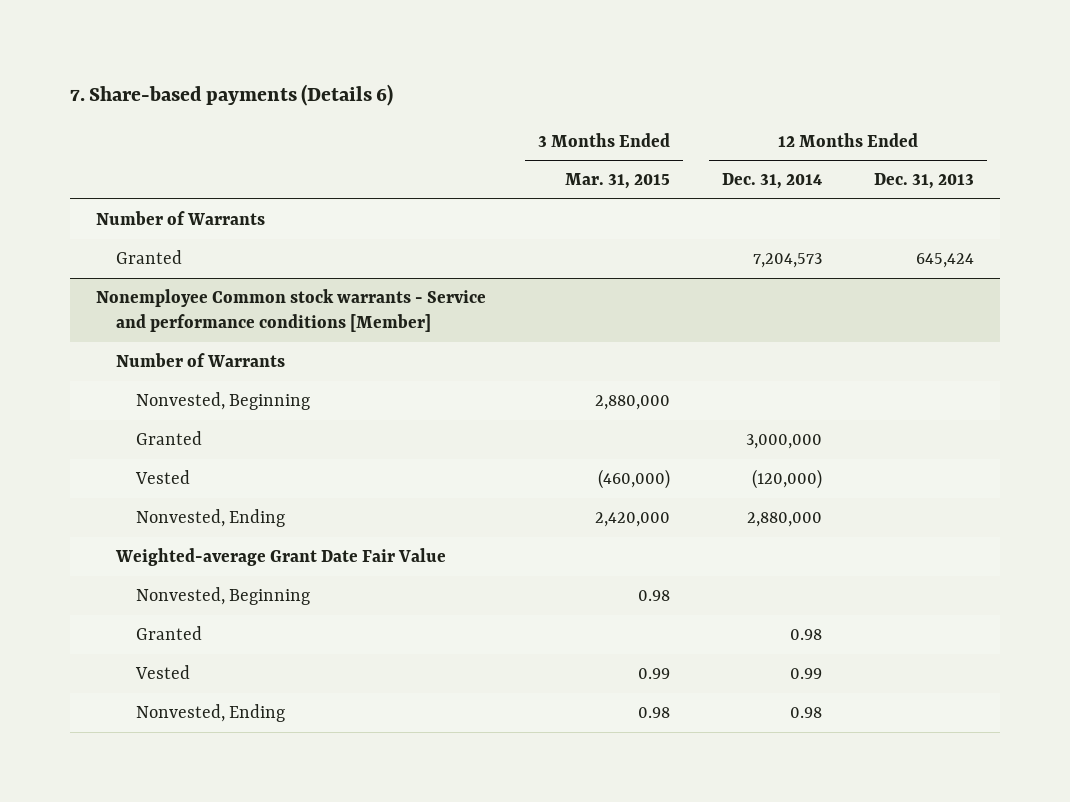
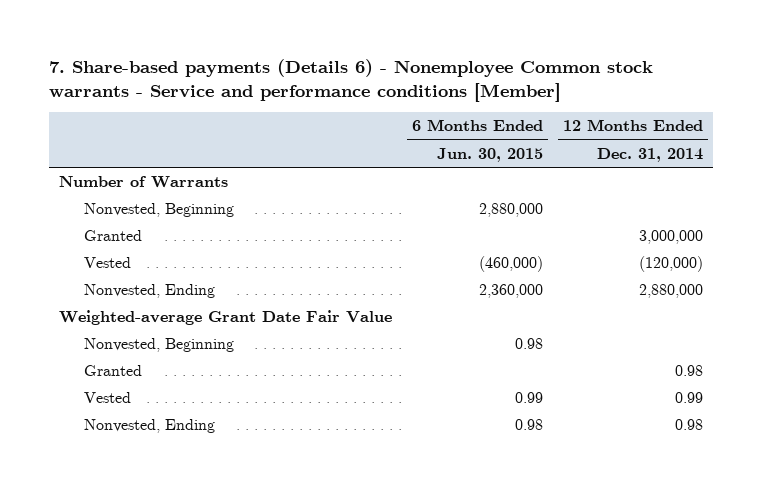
- 7. Share-based payments (Details 6)
+ 7. Share-based payments (Details 6) - Nonemployee Common stock warrants - Service and performance conditions [Member]
- | 3 Months Ended Mar. 31, 2015 | 12 Months Ended Dec. 31, 2014 | 12 Months Ended Dec. 31, 2013
+ | 6 Months Ended Jun. 30, 2015 | 12 Months Ended Dec. 31, 2014
- Granted | | 7,204,573 | 645,424
- Nonemployee Common stock warrants - Service and performance conditions [Member]
- Number of Warrants

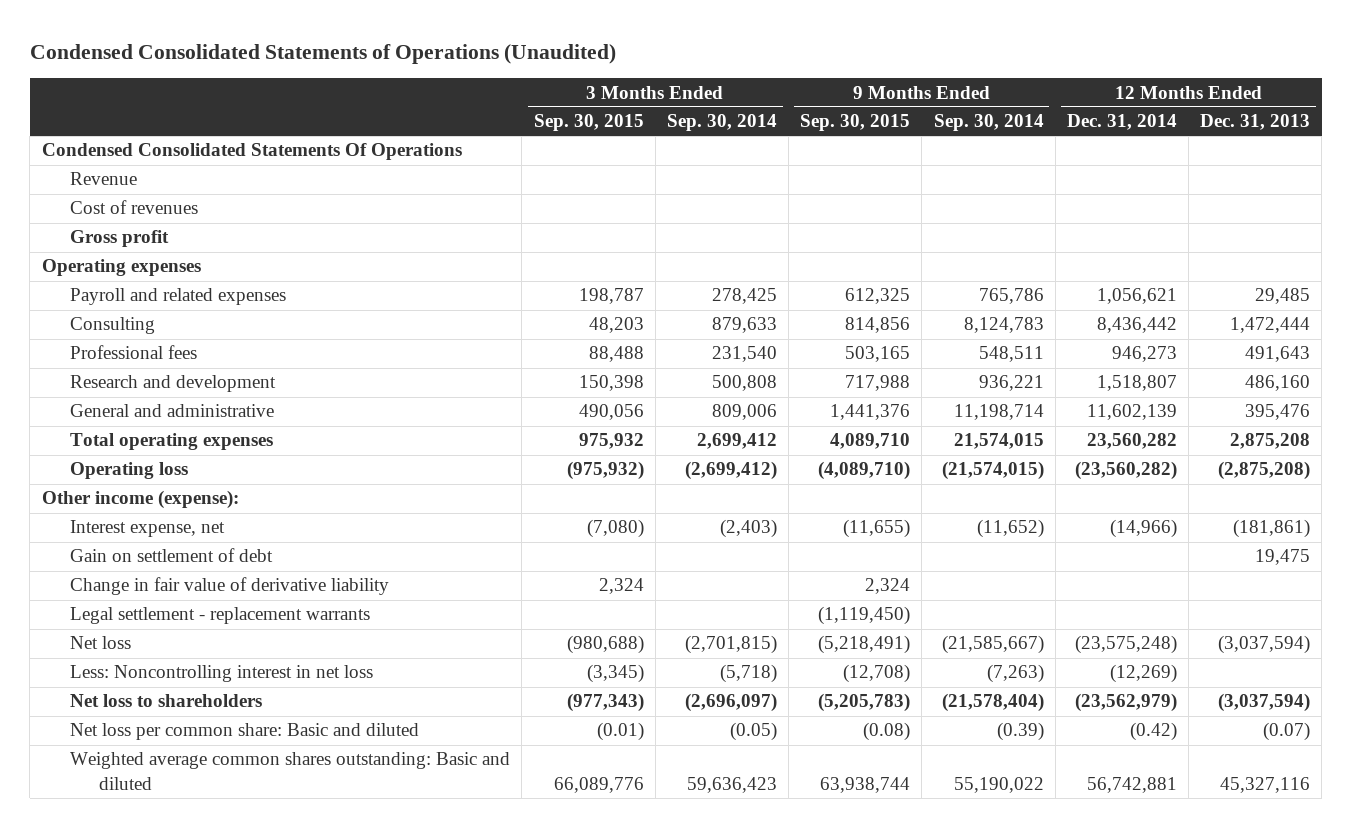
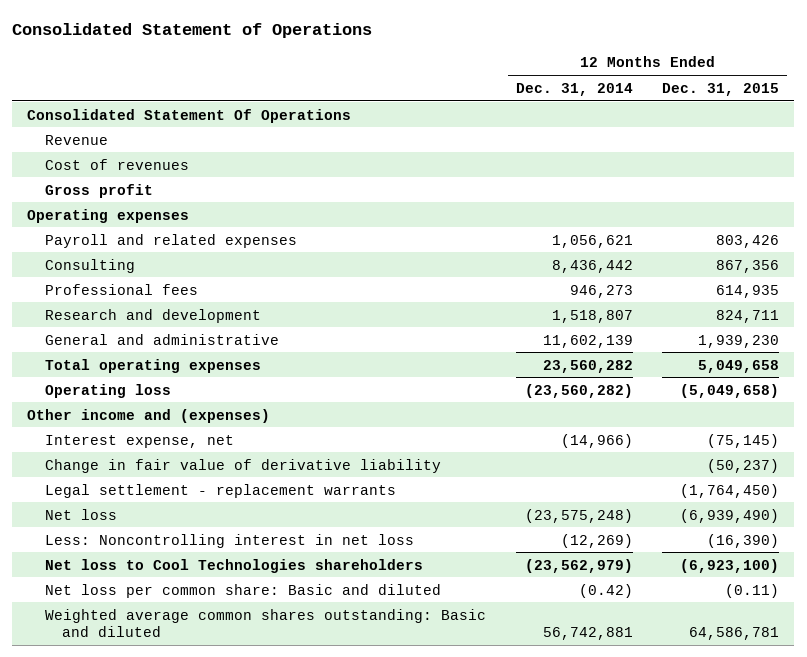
- Condensed Consolidated Statements of Operations (Unaudited)
+ Consolidated Statement of Operations
- | 3 Months Ended Sep. 30, 2015 | 3 Months Ended Sep. 30, 2014 | 9 Months Ended Sep. 30, 2015 | 9 Months Ended Sep. 30, 2014 | 12 Months Ended Dec. 31, 2014 | 12 Months Ended Dec. 31, 2013
+ | 12 Months Ended Dec. 31, 2014 | 12 Months Ended Dec. 31, 2015
- Condensed Consolidated Statements Of Operations
+ Consolidated Statement Of Operations
- Other income (expense):
+ Other income and (expenses)
- Gain on settlement of debt | | | | | | 19,475
- Net loss to shareholders | (977,343) | (2,696,097) | (5,205,783) | (21,578,404) | (23,562,979) | (3,037,594)
+ Net loss to Cool Technologies shareholders | (23,562,979) | (6,923,100)

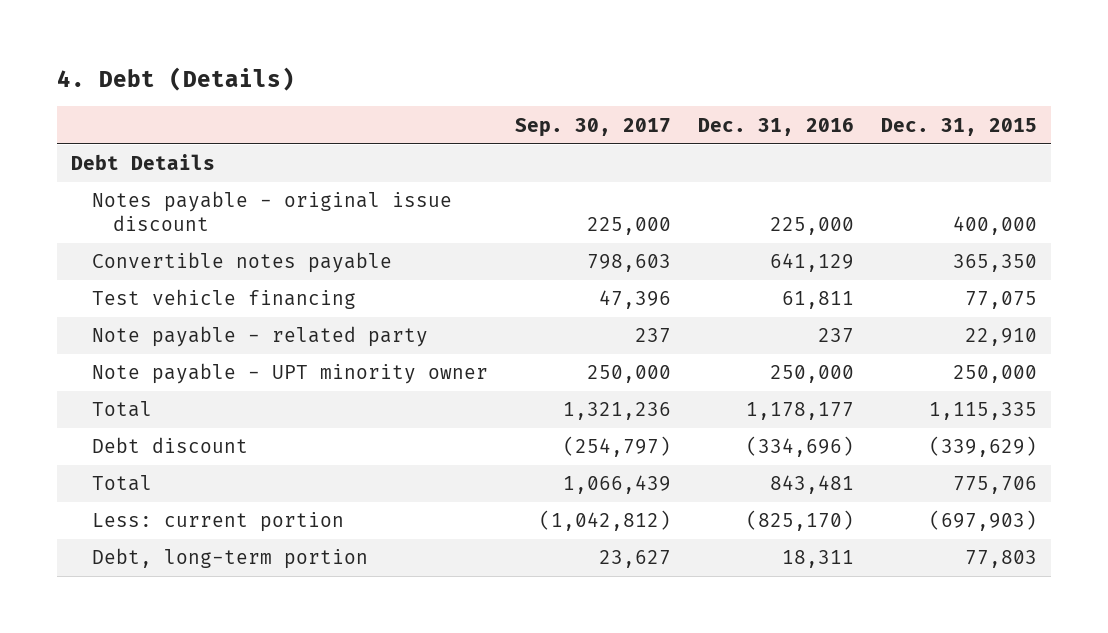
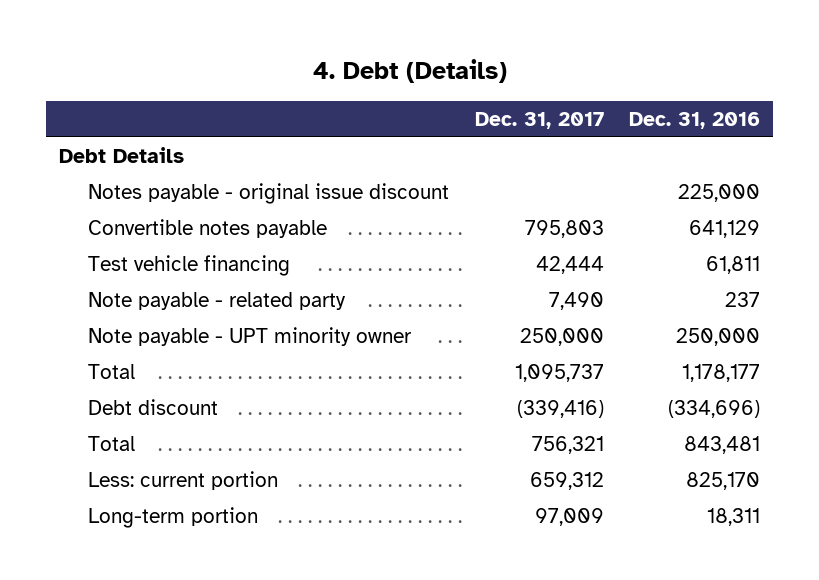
- | Sep. 30, 2017 | Dec. 31, 2016 | Dec. 31, 2015
+ | Dec. 31, 2017 | Dec. 31, 2016
- Less: current portion | (1,042,812) | (825,170) | (697,903)
- Debt, long-term portion | 23,627 | 18,311 | 77,803
+ Less: current portion | 659,312 | 825,170
+ Long-term portion | 97,009 | 18,311

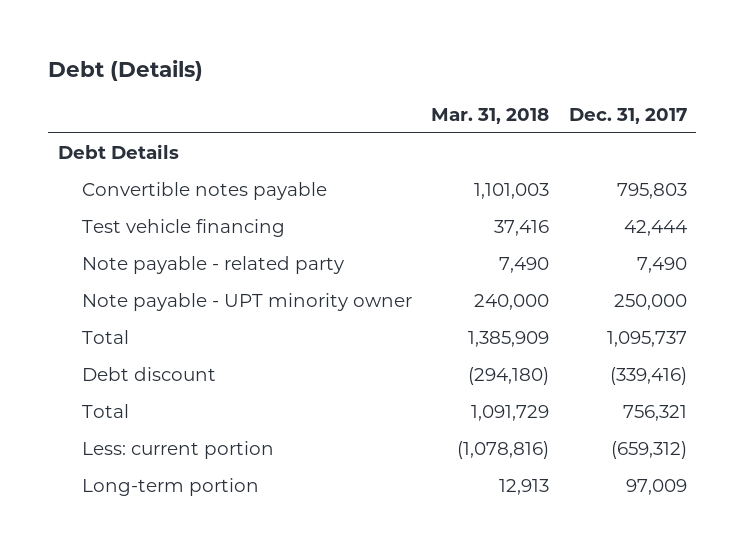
- 4. Debt (Details)
+ Debt (Details)
- | Dec. 31, 2017 | Dec. 31, 2016
+ | Mar. 31, 2018 | Dec. 31, 2017
- Notes payable - original issue discount | | 225,000
- Less: current portion | 659,312 | 825,170
+ Less: current portion | (1,078,816) | (659,312)

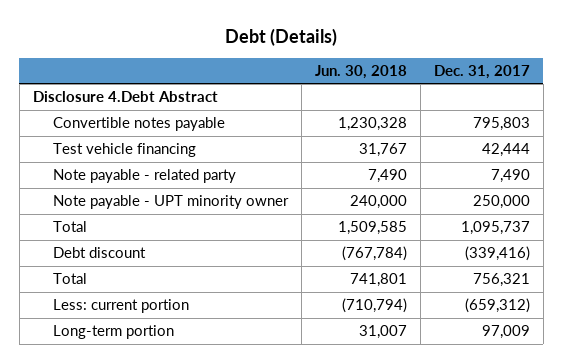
- | Mar. 31, 2018 | Dec. 31, 2017
+ | Jun. 30, 2018 | Dec. 31, 2017
- Debt Details
+ Disclosure 4.Debt Abstract

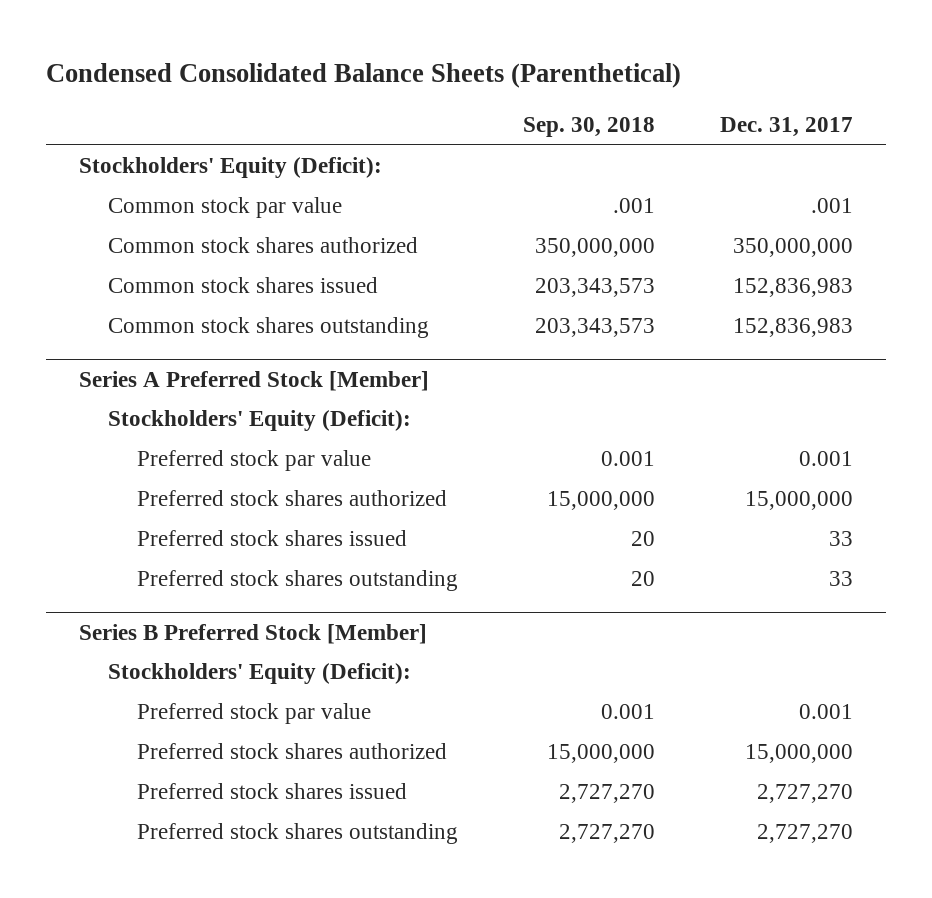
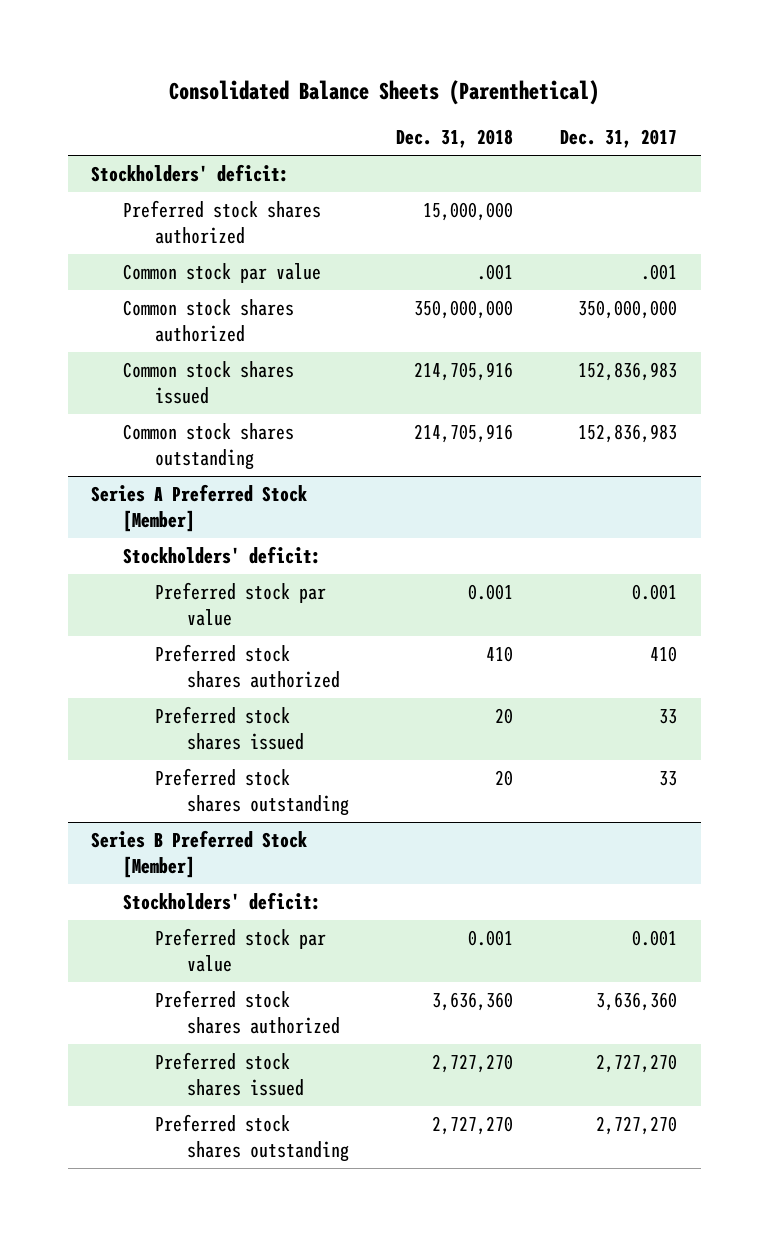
- Condensed Consolidated Balance Sheets (Parenthetical)
+ Consolidated Balance Sheets (Parenthetical)
- | Sep. 30, 2018 | Dec. 31, 2017
+ | Dec. 31, 2018 | Dec. 31, 2017
- Stockholders' Equity (Deficit):
+ Stockholders' deficit:
+ Preferred stock shares authorized | 15,000,000 |
@ Series A Preferred Stock [Member]
- Stockholders' Equity (Deficit):
+ Stockholders' deficit:
- Preferred stock shares authorized | 15,000,000 | 15,000,000
+ Preferred stock shares authorized | 410 | 410
@ Series B Preferred Stock [Member]
- Stockholders' Equity (Deficit):
+ Stockholders' deficit:
- Preferred stock shares authorized | 15,000,000 | 15,000,000
+ Preferred stock shares authorized | 3,636,360 | 3,636,360

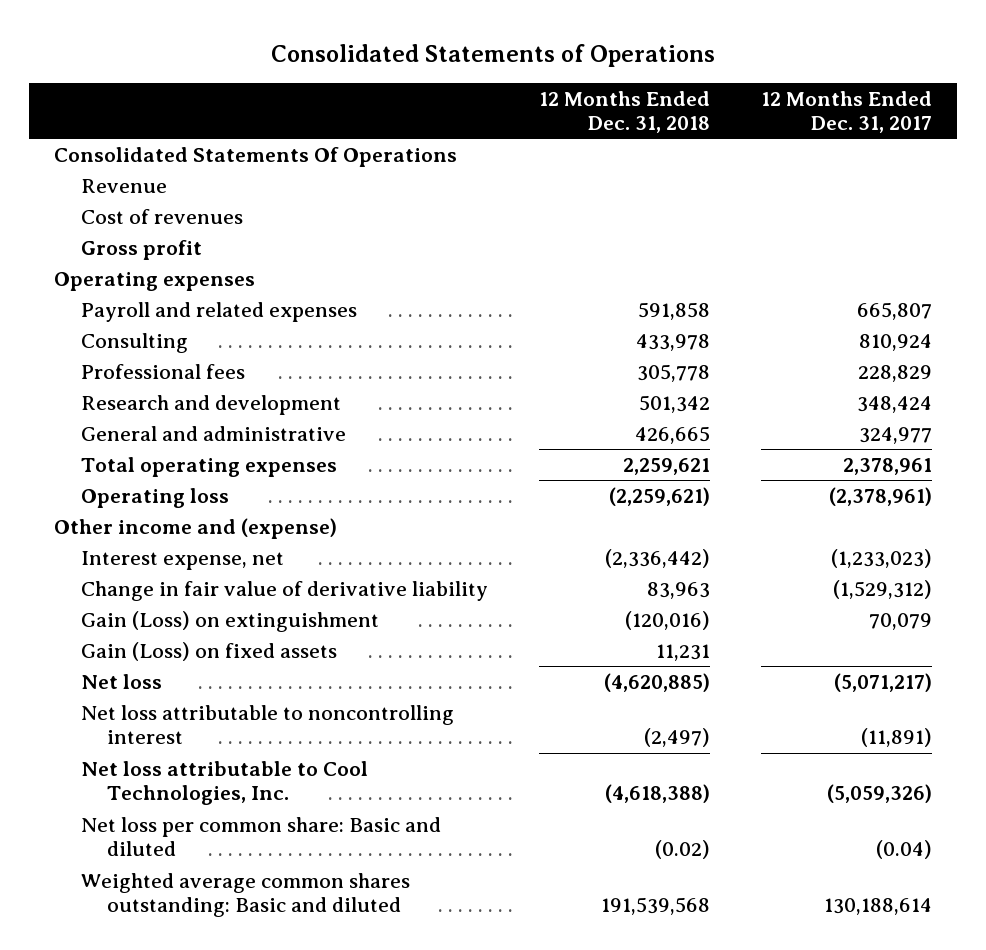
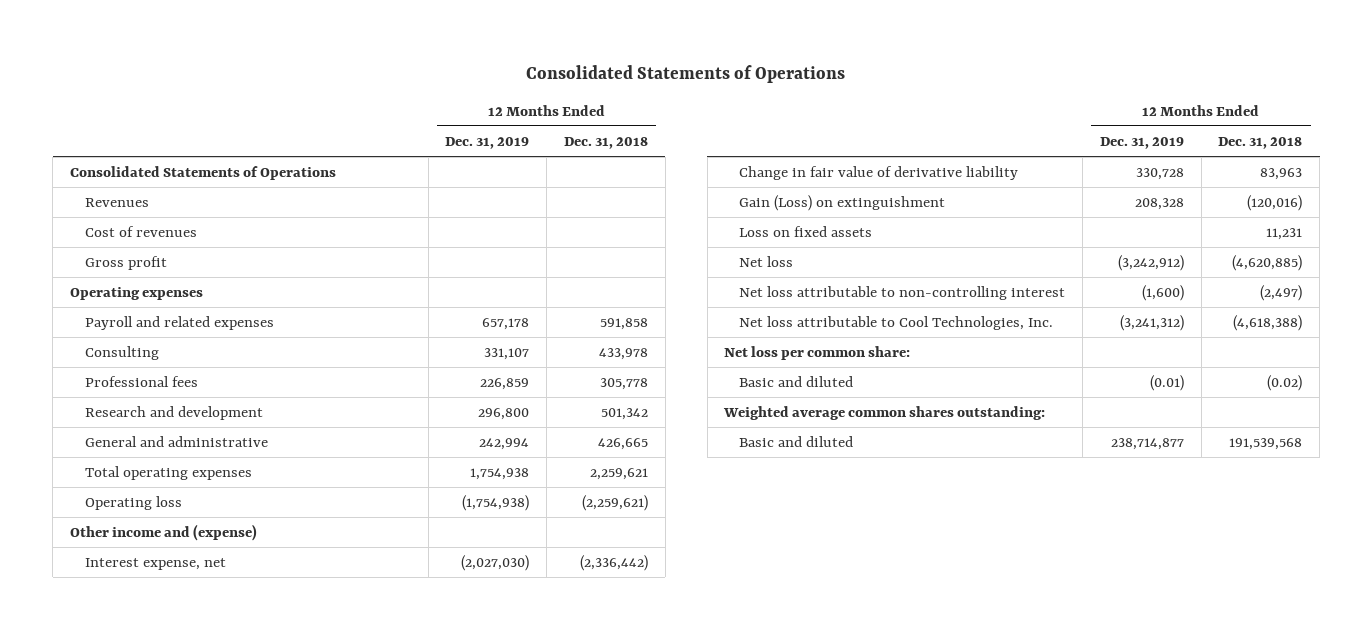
- | 12 Months Ended Dec. 31, 2018 | 12 Months Ended Dec. 31, 2017
+ | 12 Months Ended Dec. 31, 2019 | 12 Months Ended Dec. 31, 2018
- Consolidated Statements Of Operations
- Revenue
+ Consolidated Statements of Operations
+ Revenues
- Gain (Loss) on fixed assets | 11,231 |
+ Loss on fixed assets | | 11,231
- Net loss attributable to noncontrolling interest | (2,497) | (11,891)
+ Net loss attributable to non-controlling interest | (1,600) | (2,497)
- Net loss per common share: Basic and diluted | (0.02) | (0.04)
- Weighted average common shares outstanding: Basic and diluted | 191,539,568 | 130,188,614
+ Net loss per common share:
+ Basic and diluted | (0.01) | (0.02)
+ Weighted average common shares outstanding:
+ Basic and diluted | 238,714,877 | 191,539,568

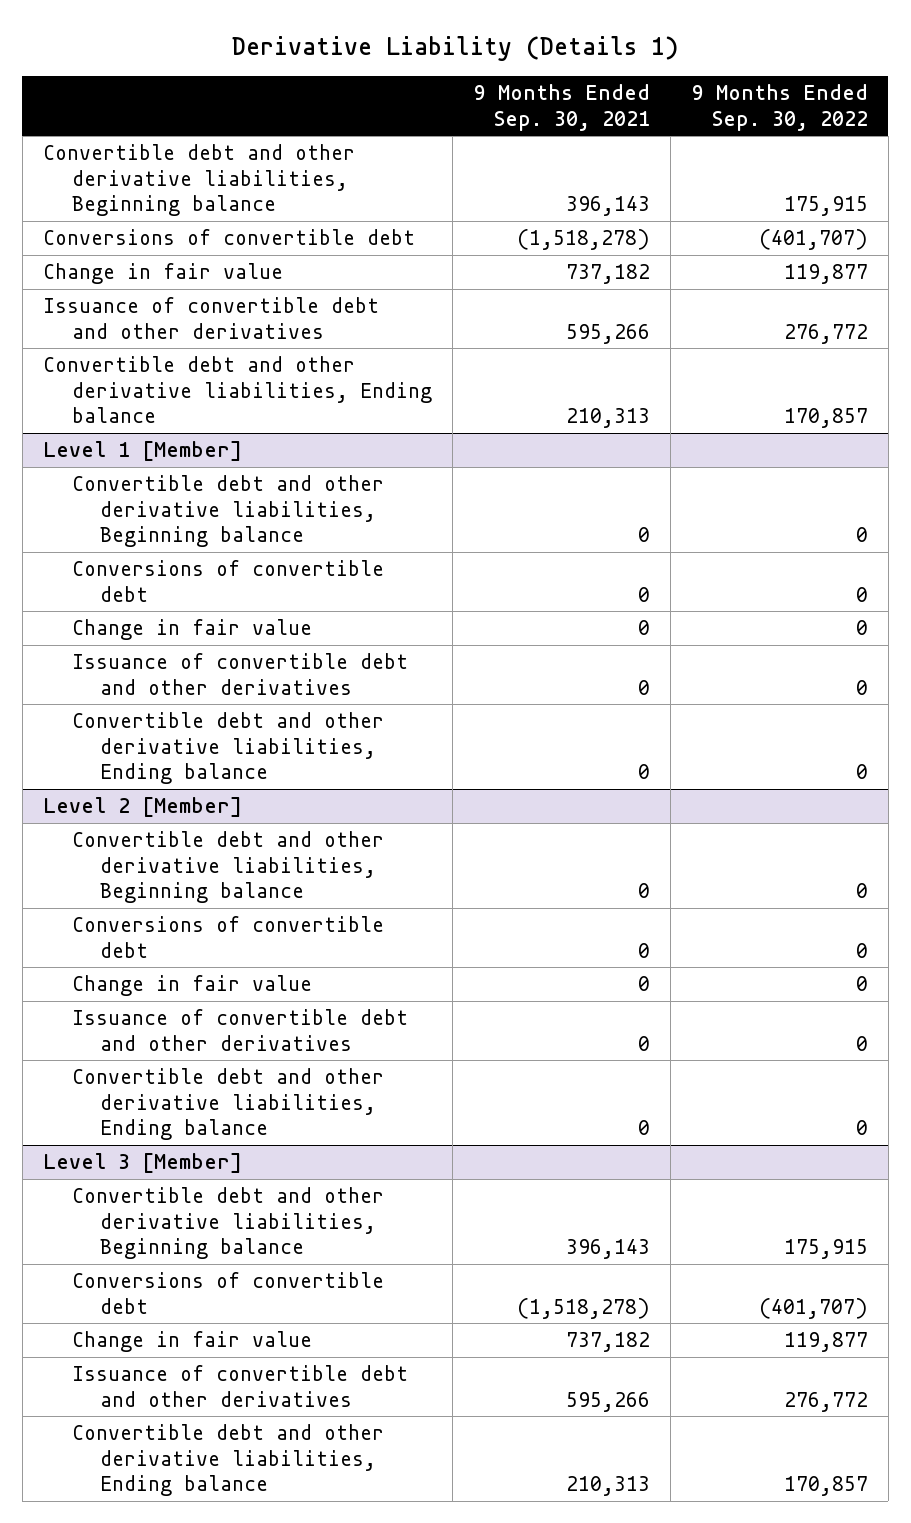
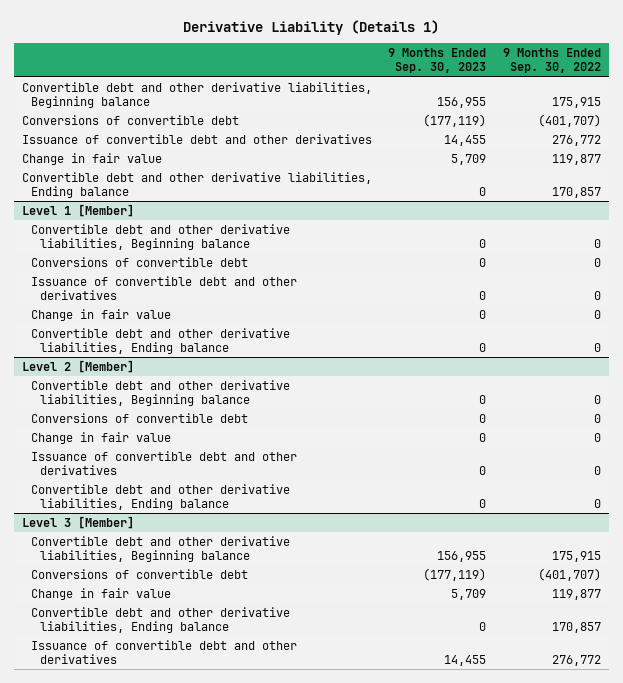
- | 9 Months Ended Sep. 30, 2021 | 9 Months Ended Sep. 30, 2022
+ | 9 Months Ended Sep. 30, 2023 | 9 Months Ended Sep. 30, 2022
moved down: Change in fair value | 5,709 | 119,877
@ Level 1 [Member]
moved down: Change in fair value | 0 | 0
@ Level 3 [Member]
moved down: Issuance of convertible debt and other derivatives | 14,455 | 276,772

